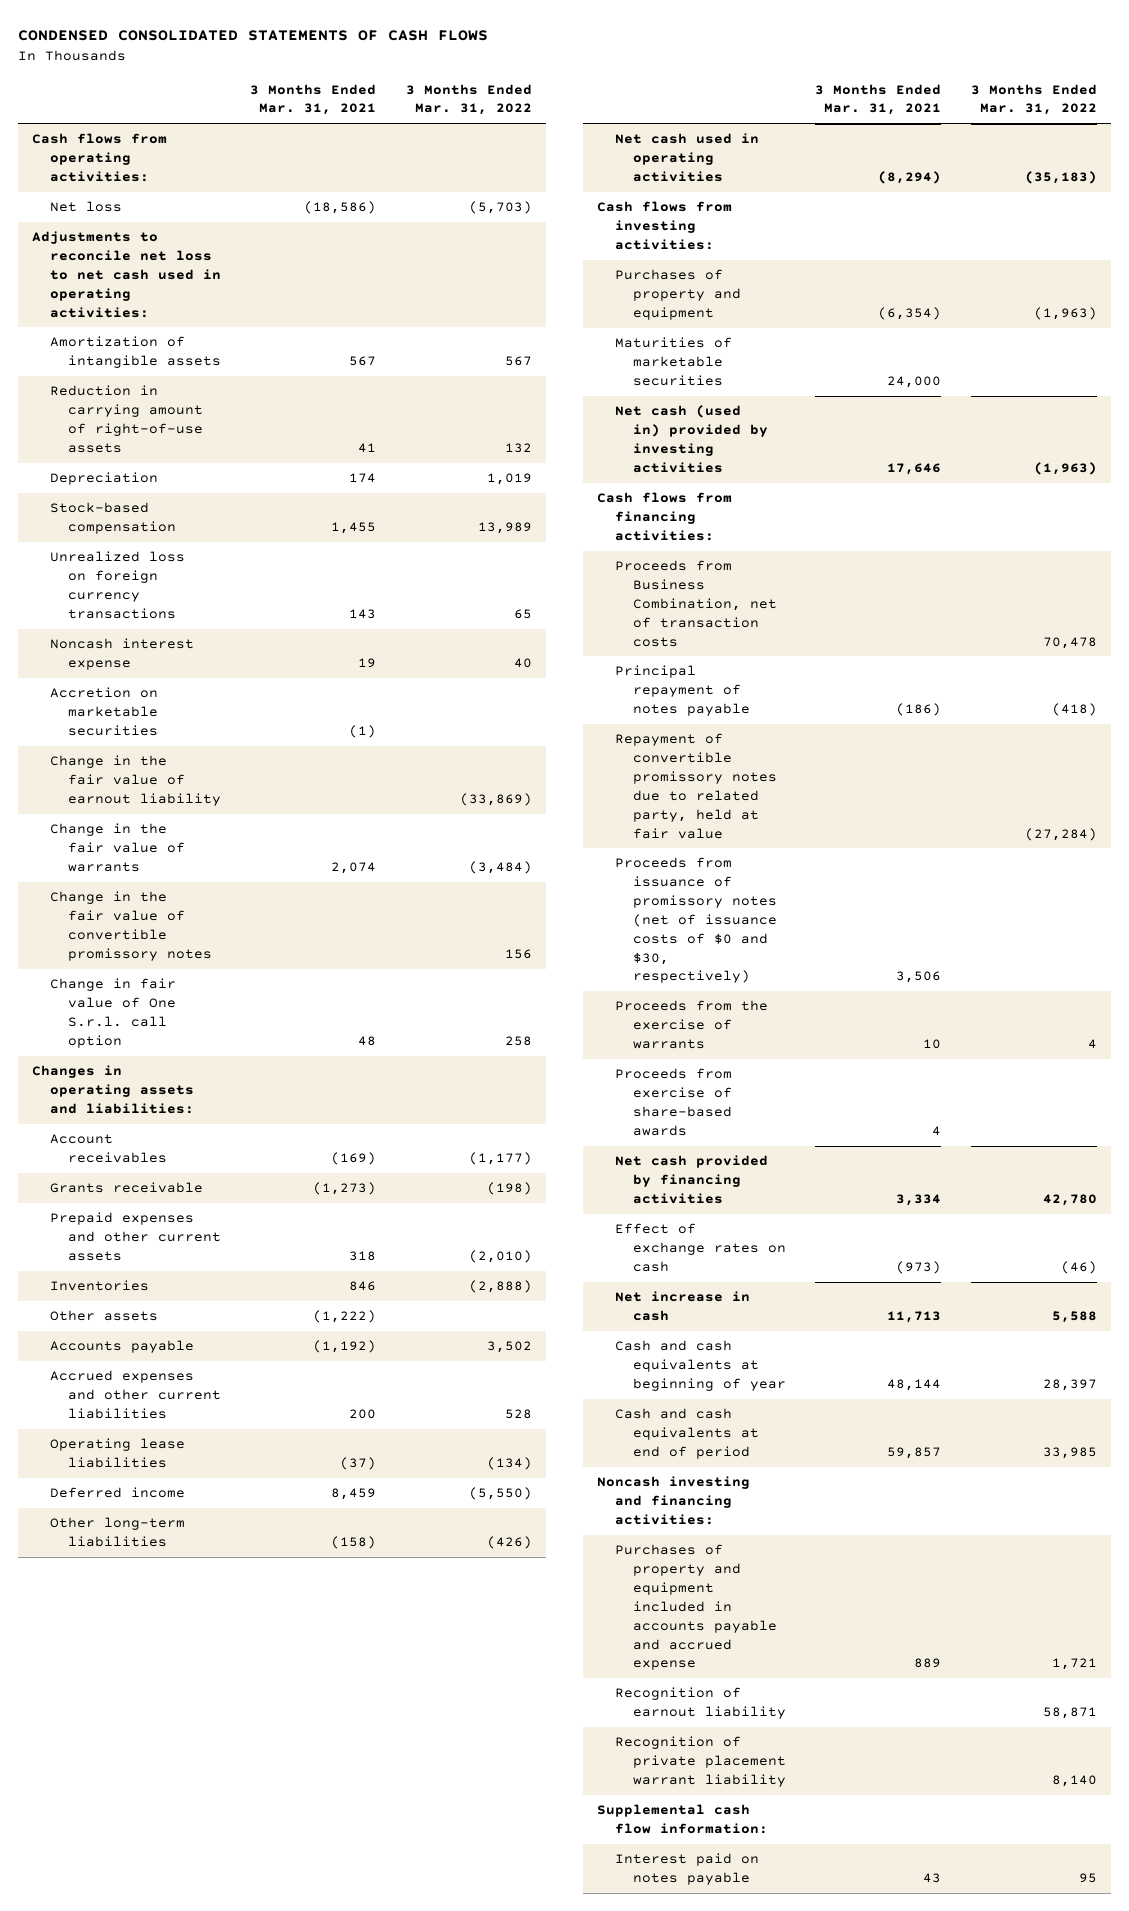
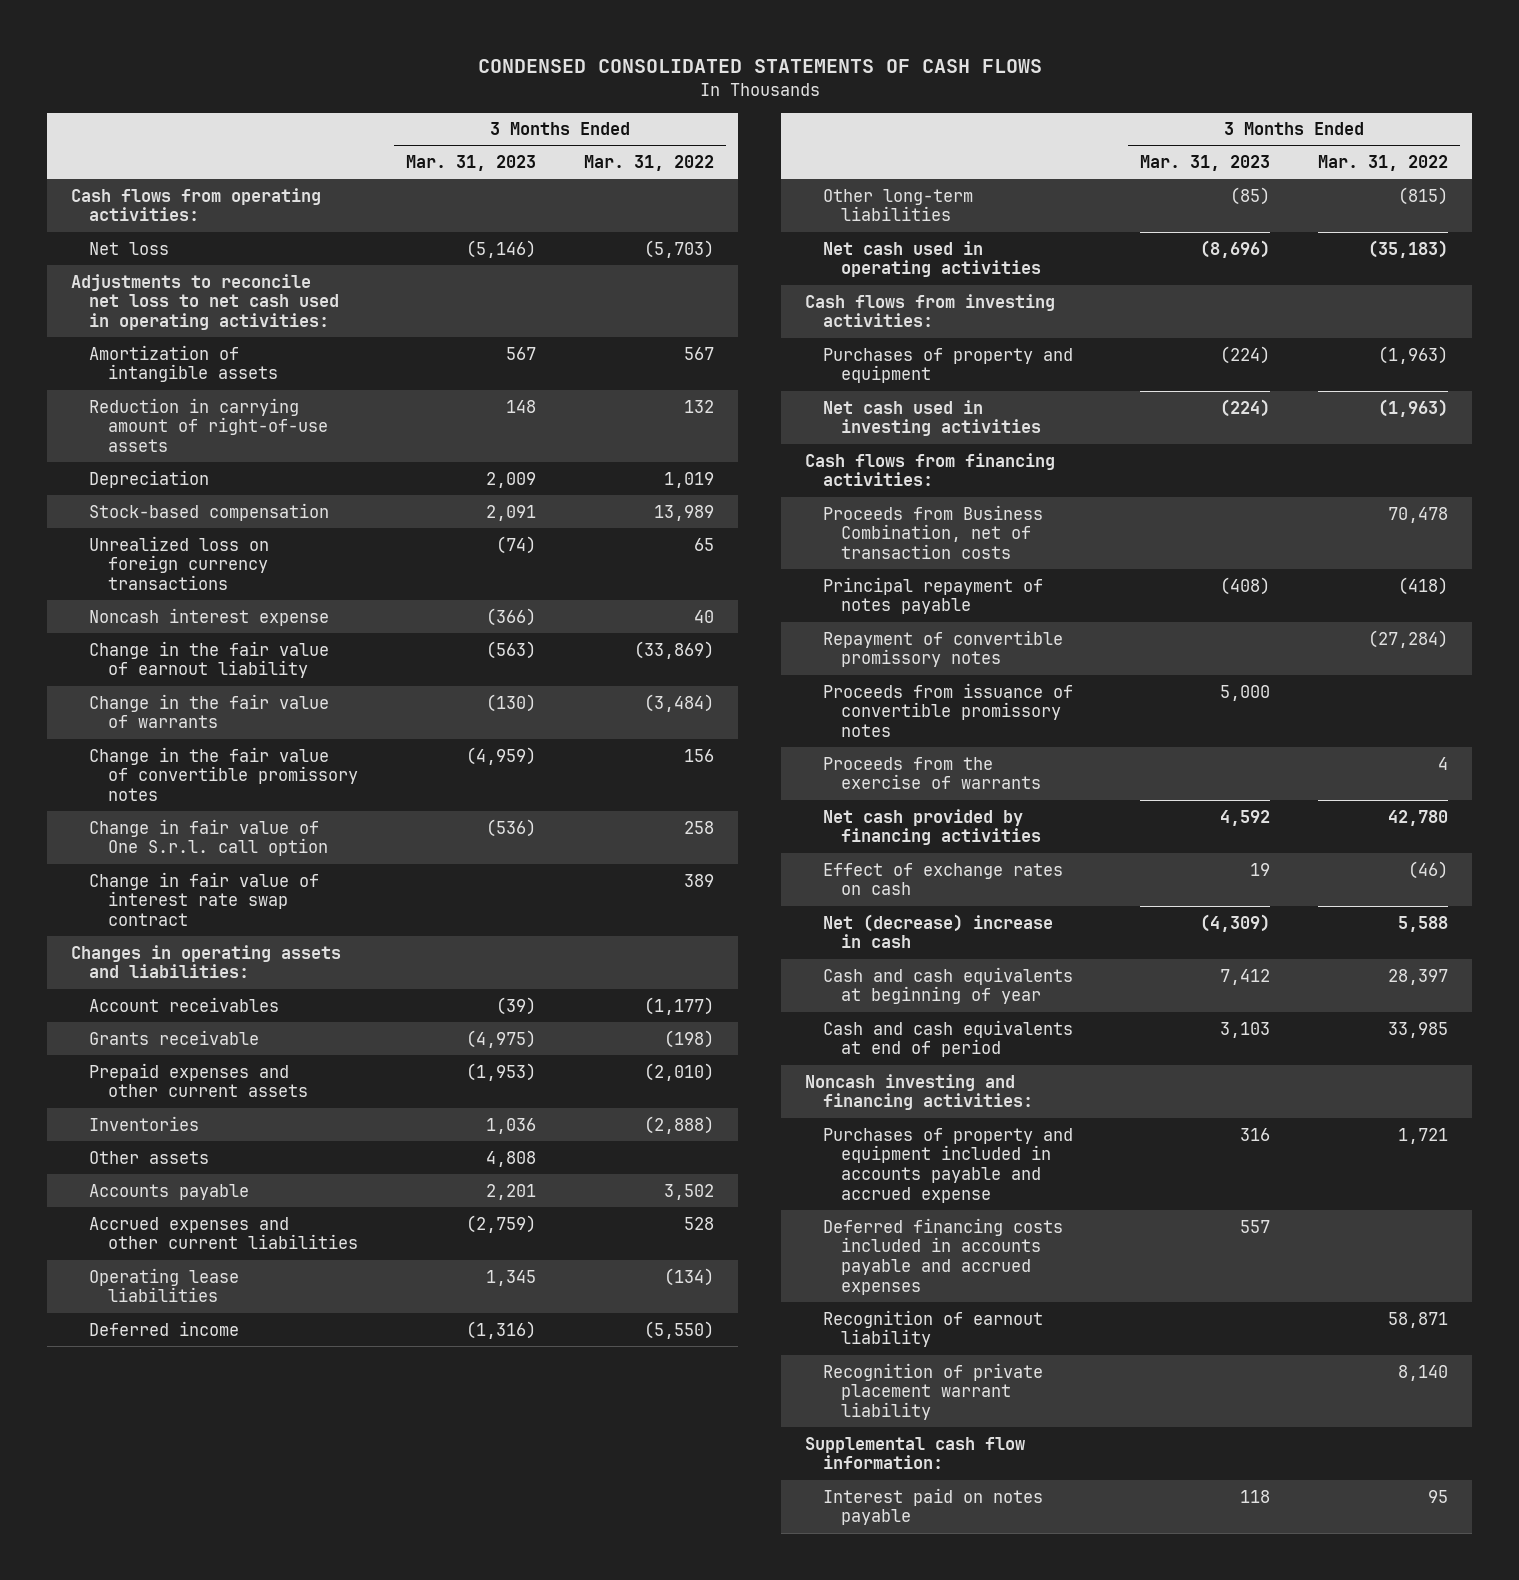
- | 3 Months Ended Mar. 31, 2021 | 3 Months Ended Mar. 31, 2022
+ | 3 Months Ended Mar. 31, 2023 | 3 Months Ended Mar. 31, 2022
- Accretion on marketable securities | (1) |
+ Change in fair value of interest rate swap contract | | 389
- Other long-term liabilities | (158) | (426)
+ Other long-term liabilities | (85) | (815)
- Maturities of marketable securities | 24,000 |
- Net cash (used in) provided by investing activities | 17,646 | (1,963)
+ Net cash used in investing activities | (224) | (1,963)
- Repayment of convertible promissory notes due to related party, held at fair value | | (27,284)
- Proceeds from issuance of promissory notes (net of issuance costs of $0 and $30, respectively) | 3,506 |
+ Repayment of convertible promissory notes | | (27,284)
+ Proceeds from issuance of convertible promissory notes | 5,000 |
- Proceeds from exercise of share-based awards | 4 |
- Net increase in cash | 11,713 | 5,588
+ Net (decrease) increase in cash | (4,309) | 5,588
+ Deferred financing costs included in accounts payable and accrued expenses | 557 |

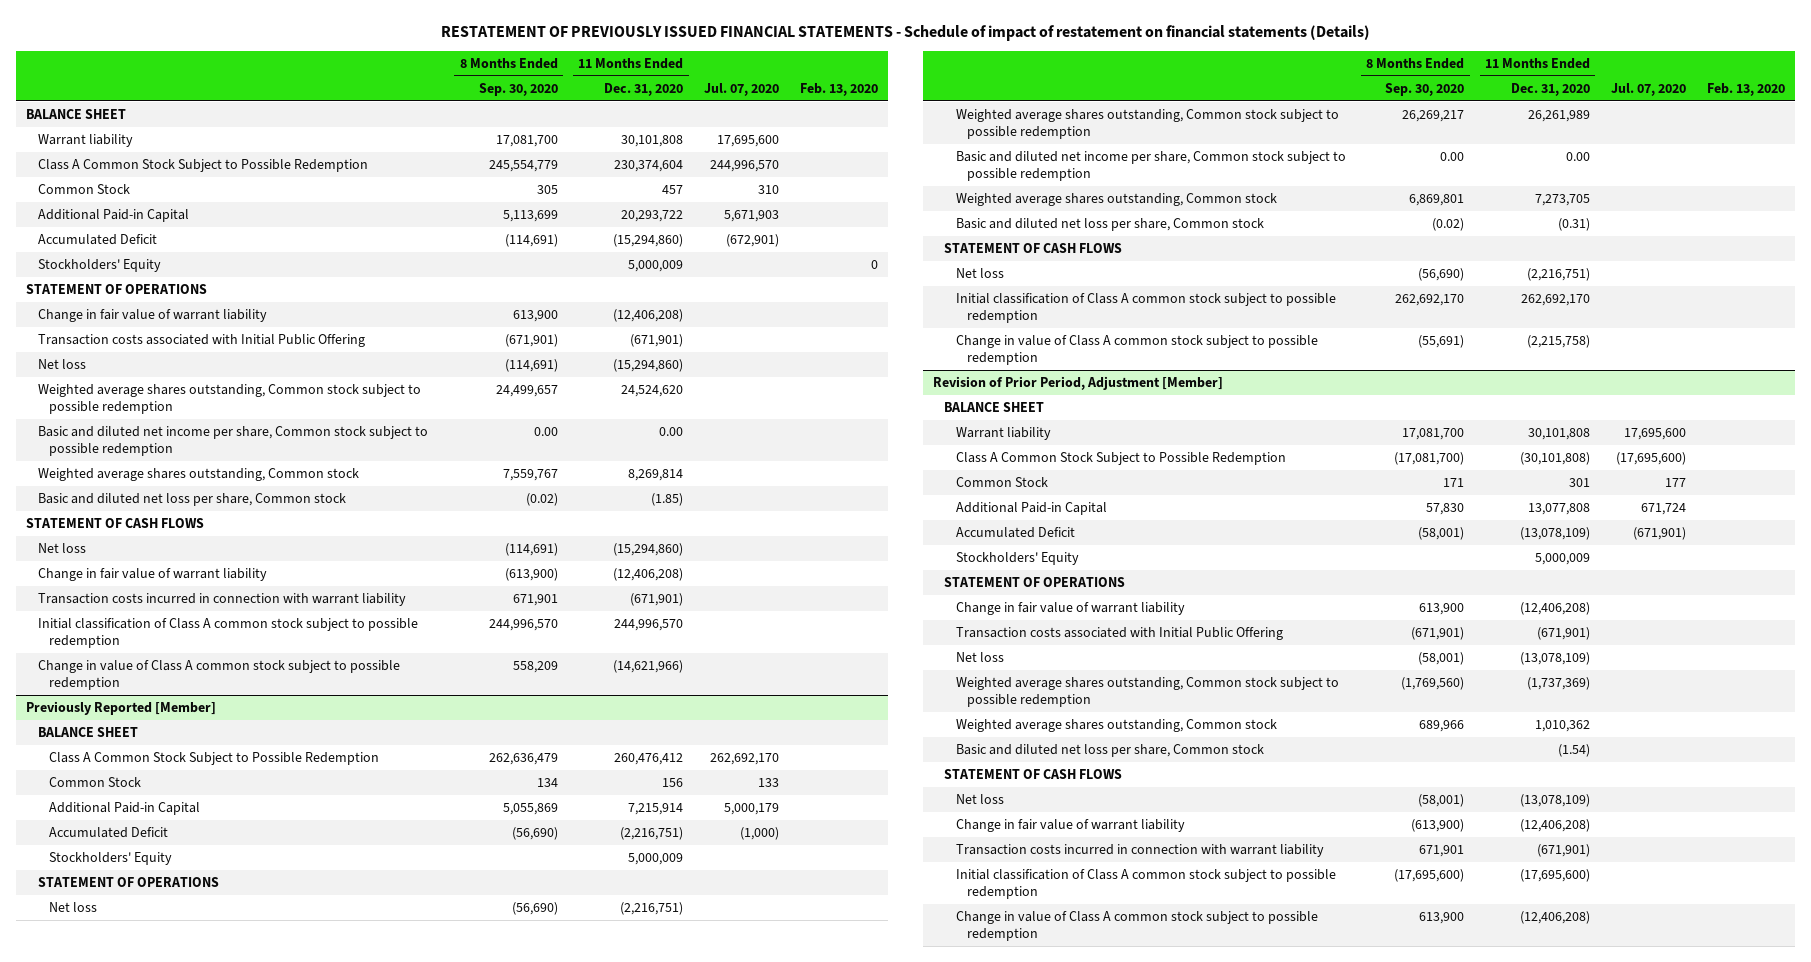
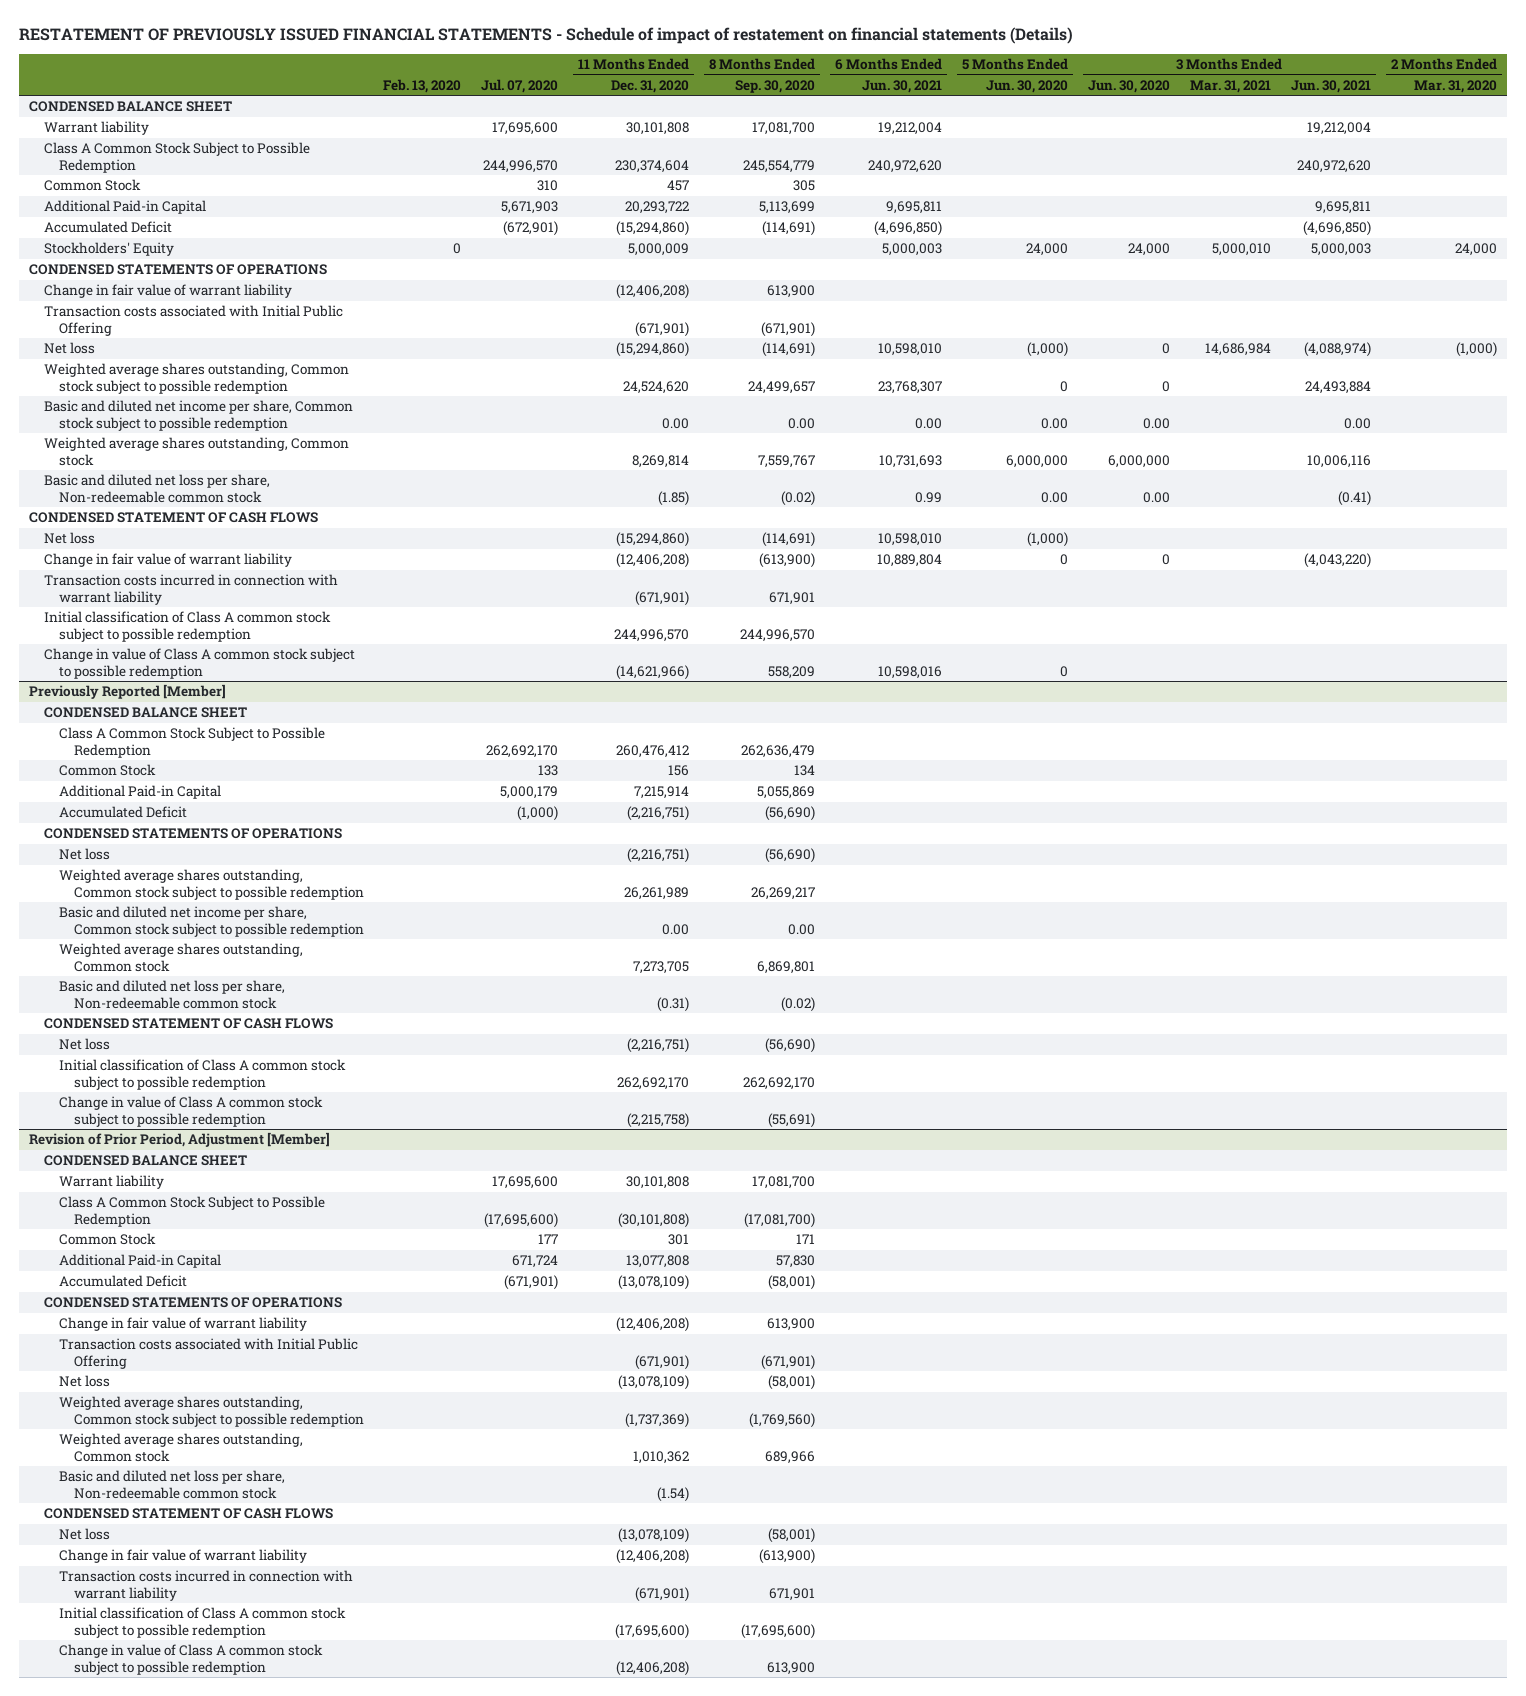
- | 8 Months Ended Sep. 30, 2020 | 11 Months Ended Dec. 31, 2020 | Jul. 07, 2020 | Feb. 13, 2020
+ | Feb. 13, 2020 | Jul. 07, 2020 | 11 Months Ended Dec. 31, 2020 | 8 Months Ended Sep. 30, 2020 | 6 Months Ended Jun. 30, 2021 | 5 Months Ended Jun. 30, 2020 | 3 Months Ended Jun. 30, 2020 | 3 Months Ended Mar. 31, 2021 | 3 Months Ended Jun. 30, 2021 | 2 Months Ended Mar. 31, 2020
- BALANCE SHEET
+ CONDENSED BALANCE SHEET
- STATEMENT OF OPERATIONS
+ CONDENSED STATEMENTS OF OPERATIONS
- Basic and diluted net loss per share, Common stock | (0.02) | (1.85) | |
- STATEMENT OF CASH FLOWS
+ Basic and diluted net loss per share, Non-redeemable common stock | | | (1.85) | (0.02) | 0.99 | 0.00 | 0.00 | | (0.41) |
+ CONDENSED STATEMENT OF CASH FLOWS
@ Previously Reported [Member]
- BALANCE SHEET
+ CONDENSED BALANCE SHEET
- Stockholders' Equity | | 5,000,009 | |
- STATEMENT OF OPERATIONS
+ CONDENSED STATEMENTS OF OPERATIONS
- Basic and diluted net loss per share, Common stock | (0.02) | (0.31) | |
- STATEMENT OF CASH FLOWS
+ Basic and diluted net loss per share, Non-redeemable common stock | | | (0.31) | (0.02) | | | | | |
+ CONDENSED STATEMENT OF CASH FLOWS
@ Revision of Prior Period, Adjustment [Member]
- BALANCE SHEET
+ CONDENSED BALANCE SHEET
- Stockholders' Equity | | 5,000,009 | |
- STATEMENT OF OPERATIONS
+ CONDENSED STATEMENTS OF OPERATIONS
- Basic and diluted net loss per share, Common stock | | (1.54) | |
- STATEMENT OF CASH FLOWS
+ Basic and diluted net loss per share, Non-redeemable common stock | | | (1.54) | | | | | | |
+ CONDENSED STATEMENT OF CASH FLOWS

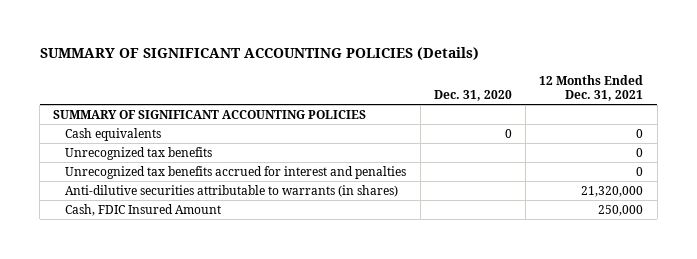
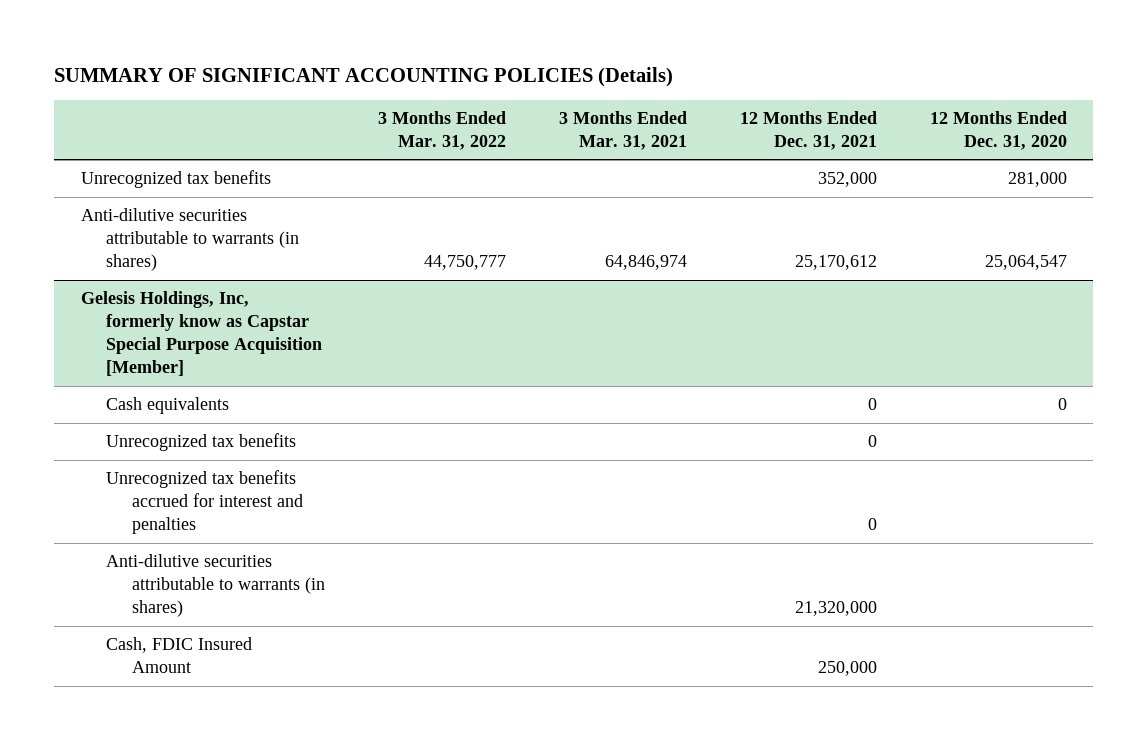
- | Dec. 31, 2020 | 12 Months Ended Dec. 31, 2021
+ | 3 Months Ended Mar. 31, 2022 | 3 Months Ended Mar. 31, 2021 | 12 Months Ended Dec. 31, 2021 | 12 Months Ended Dec. 31, 2020
- SUMMARY OF SIGNIFICANT ACCOUNTING POLICIES
+ Unrecognized tax benefits | | | 352,000 | 281,000
+ Anti-dilutive securities attributable to warrants (in shares) | 44,750,777 | 64,846,974 | 25,170,612 | 25,064,547
+ Gelesis Holdings, Inc, formerly know as Capstar Special Purpose Acquisition [Member]

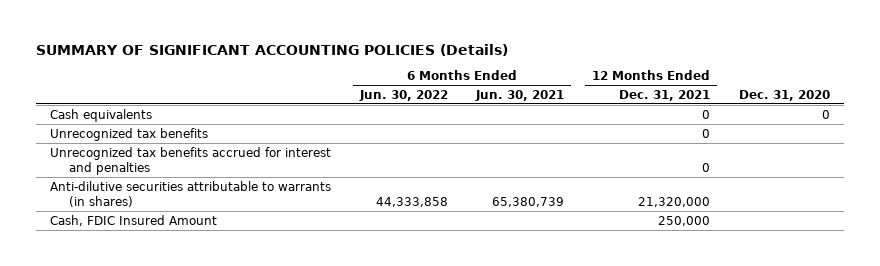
- | 3 Months Ended Mar. 31, 2022 | 3 Months Ended Mar. 31, 2021 | 12 Months Ended Dec. 31, 2021 | 12 Months Ended Dec. 31, 2020
+ | 6 Months Ended Jun. 30, 2022 | 6 Months Ended Jun. 30, 2021 | 12 Months Ended Dec. 31, 2021 | Dec. 31, 2020
- Unrecognized tax benefits | | | 352,000 | 281,000
- Anti-dilutive securities attributable to warrants (in shares) | 44,750,777 | 64,846,974 | 25,170,612 | 25,064,547
- Gelesis Holdings, Inc, formerly know as Capstar Special Purpose Acquisition [Member]

